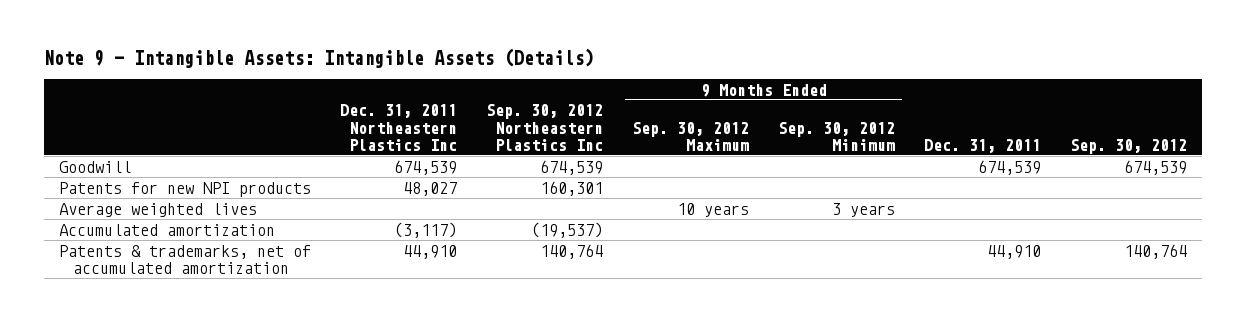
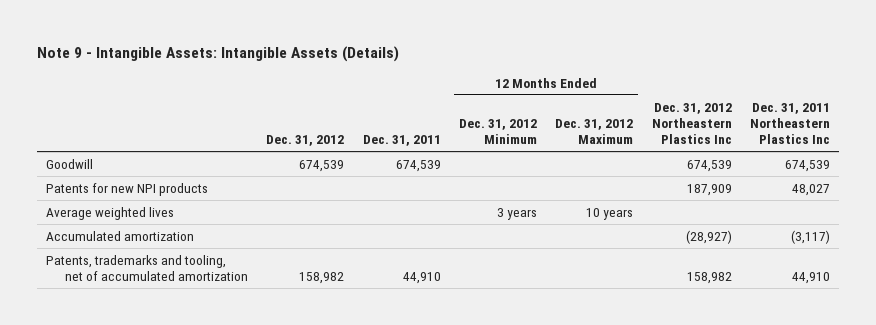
- | Dec. 31, 2011 Northeastern Plastics Inc | Sep. 30, 2012 Northeastern Plastics Inc | 9 Months Ended Sep. 30, 2012 Maximum | 9 Months Ended Sep. 30, 2012 Minimum | Dec. 31, 2011 | Sep. 30, 2012
+ | Dec. 31, 2012 | Dec. 31, 2011 | 12 Months Ended Dec. 31, 2012 Minimum | 12 Months Ended Dec. 31, 2012 Maximum | Dec. 31, 2012 Northeastern Plastics Inc | Dec. 31, 2011 Northeastern Plastics Inc
- Patents & trademarks, net of accumulated amortization | 44,910 | 140,764 | | | 44,910 | 140,764
+ Patents, trademarks and tooling, net of accumulated amortization | 158,982 | 44,910 | | | 158,982 | 44,910

